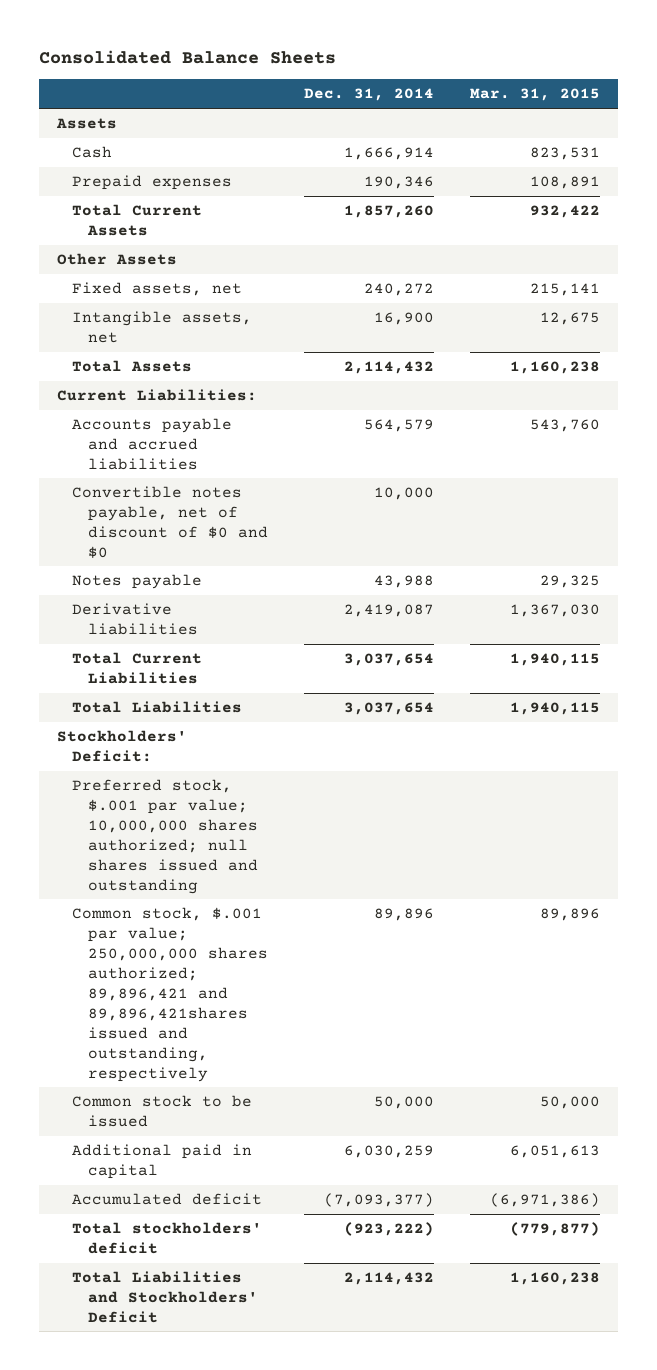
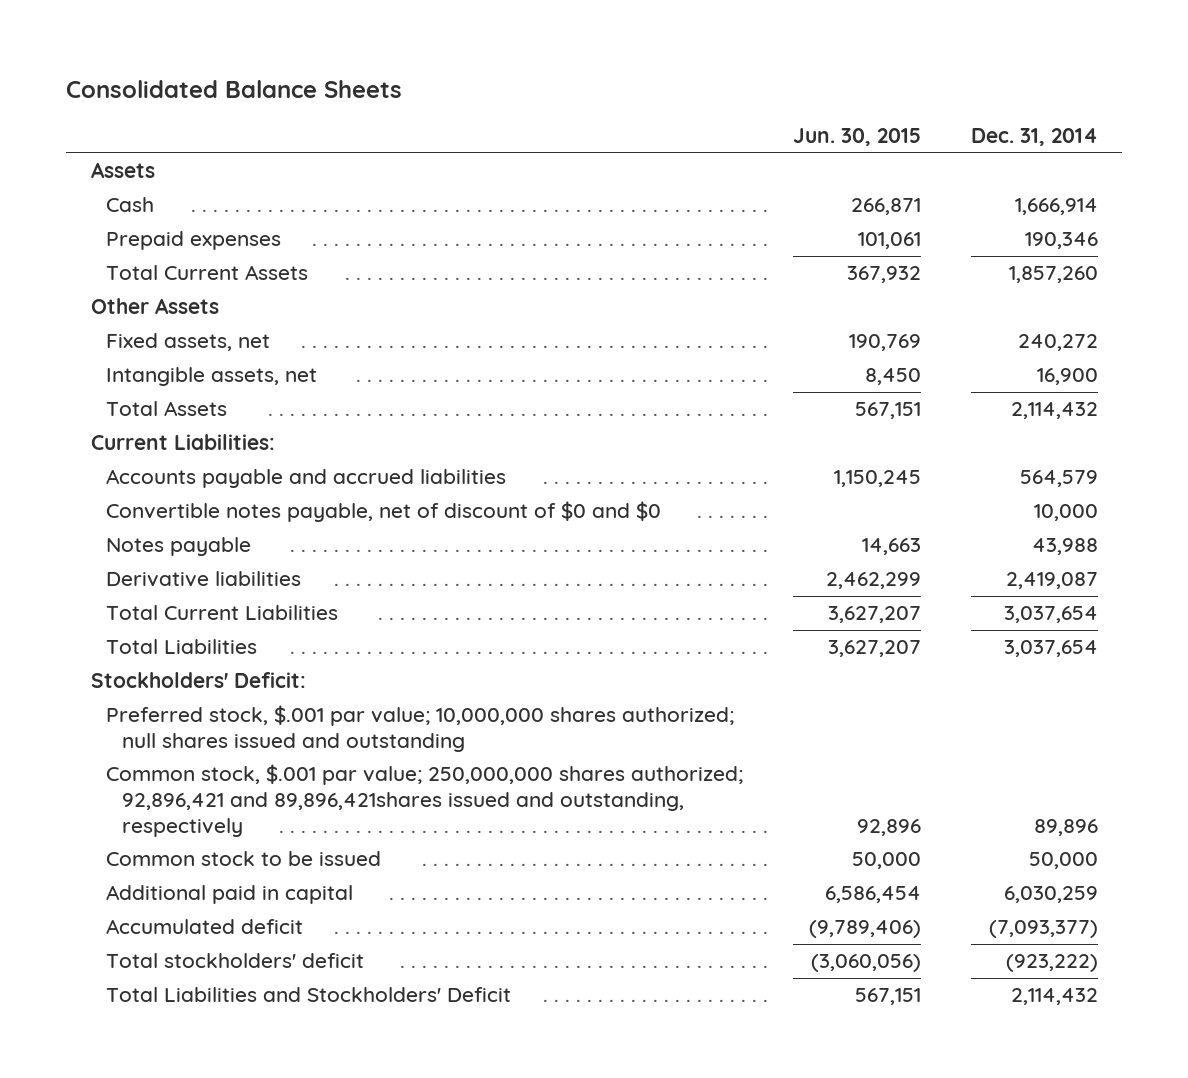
- | Dec. 31, 2014 | Mar. 31, 2015
+ | Jun. 30, 2015 | Dec. 31, 2014
- Common stock, $.001 par value; 250,000,000 shares authorized; 89,896,421 and 89,896,421shares issued and outstanding, respectively | 89,896 | 89,896
+ Common stock, $.001 par value; 250,000,000 shares authorized; 92,896,421 and 89,896,421shares issued and outstanding, respectively | 92,896 | 89,896

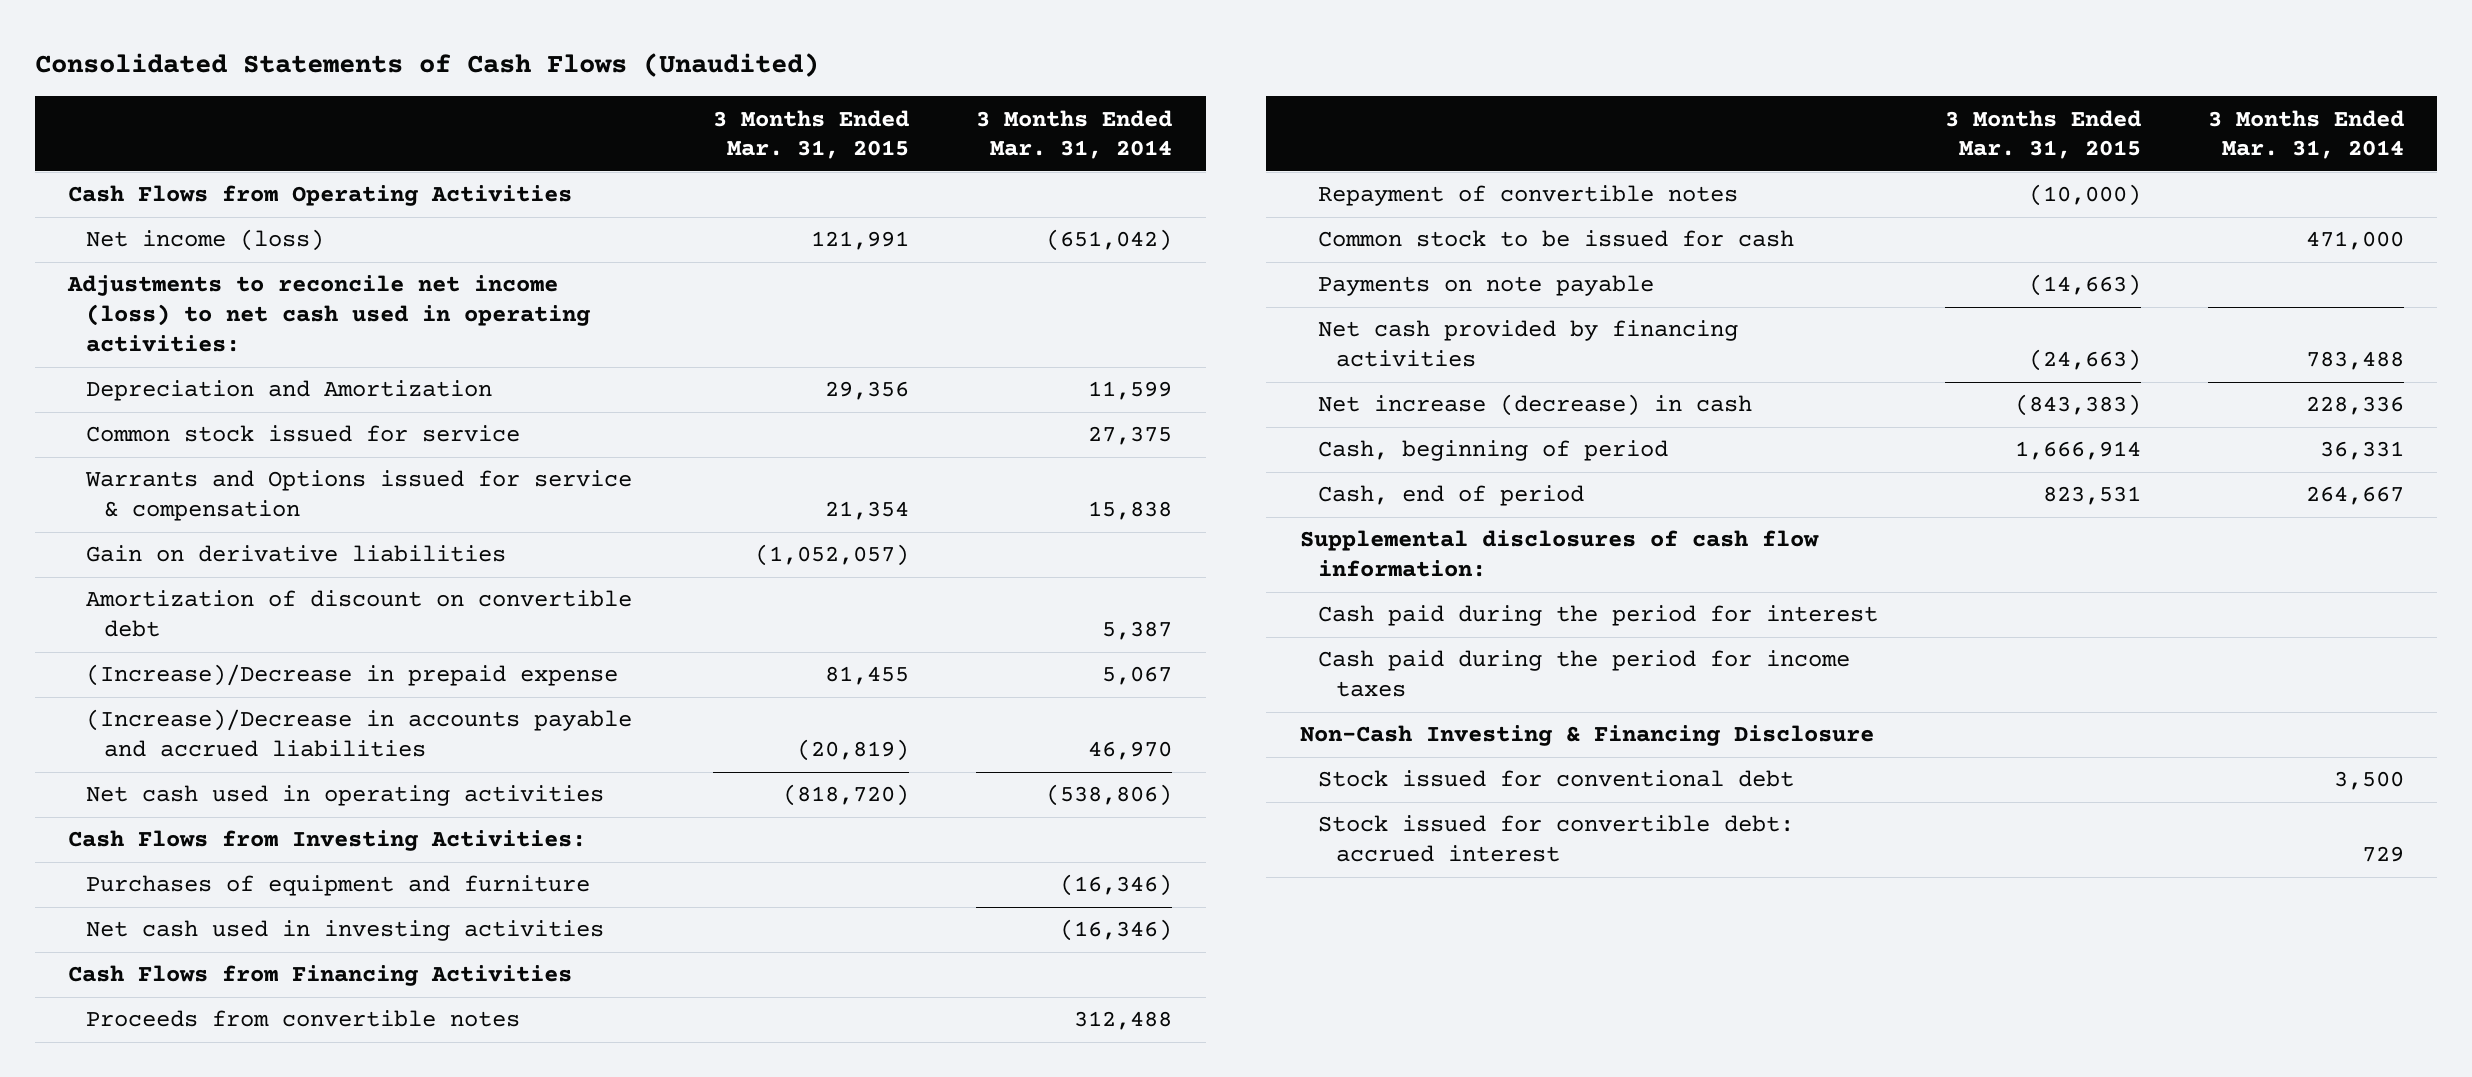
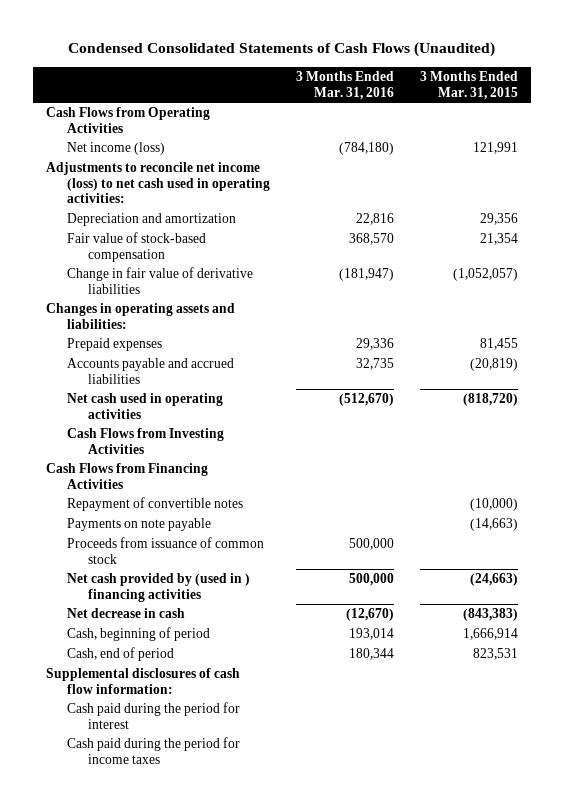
- Consolidated Statements of Cash Flows (Unaudited)
+ Condensed Consolidated Statements of Cash Flows (Unaudited)
- | 3 Months Ended Mar. 31, 2015 | 3 Months Ended Mar. 31, 2014
+ | 3 Months Ended Mar. 31, 2016 | 3 Months Ended Mar. 31, 2015
- Depreciation and Amortization | 29,356 | 11,599
- Common stock issued for service | | 27,375
- Warrants and Options issued for service & compensation | 21,354 | 15,838
- Gain on derivative liabilities | (1,052,057) |
- Amortization of discount on convertible debt | | 5,387
- (Increase)/Decrease in prepaid expense | 81,455 | 5,067
- (Increase)/Decrease in accounts payable and accrued liabilities | (20,819) | 46,970
+ Depreciation and amortization | 22,816 | 29,356
+ Fair value of stock-based compensation | 368,570 | 21,354
+ Change in fair value of derivative liabilities | (181,947) | (1,052,057)
+ Changes in operating assets and liabilities:
+ Prepaid expenses | 29,336 | 81,455
+ Accounts payable and accrued liabilities | 32,735 | (20,819)
- Cash Flows from Investing Activities:
- Purchases of equipment and furniture | | (16,346)
- Net cash used in investing activities | | (16,346)
+ Cash Flows from Investing Activities
- Proceeds from convertible notes | | 312,488
- Common stock to be issued for cash | | 471,000
- Net cash provided by financing activities | (24,663) | 783,488
- Net increase (decrease) in cash | (843,383) | 228,336
+ Proceeds from issuance of common stock | 500,000 |
+ Net cash provided by (used in ) financing activities | 500,000 | (24,663)
+ Net decrease in cash | (12,670) | (843,383)
- Non-Cash Investing & Financing Disclosure
- Stock issued for conventional debt | | 3,500
- Stock issued for convertible debt: accrued interest | | 729

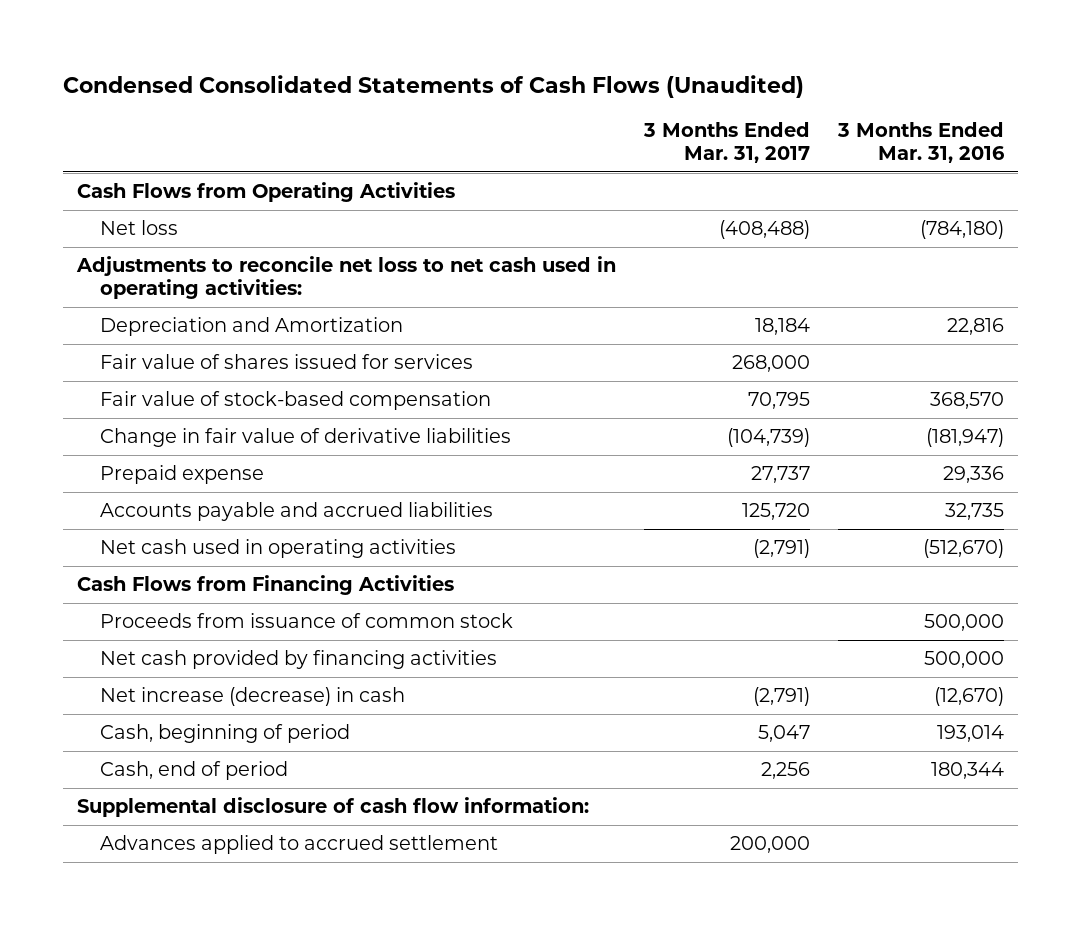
- | 3 Months Ended Mar. 31, 2016 | 3 Months Ended Mar. 31, 2015
+ | 3 Months Ended Mar. 31, 2017 | 3 Months Ended Mar. 31, 2016
- Net income (loss) | (784,180) | 121,991
- Adjustments to reconcile net income (loss) to net cash used in operating activities:
- Depreciation and amortization | 22,816 | 29,356
+ Net loss | (408,488) | (784,180)
+ Adjustments to reconcile net loss to net cash used in operating activities:
+ Depreciation and Amortization | 18,184 | 22,816
+ Fair value of shares issued for services | 268,000 |
- Changes in operating assets and liabilities:
- Prepaid expenses | 29,336 | 81,455
+ Prepaid expense | 27,737 | 29,336
- Cash Flows from Investing Activities
- Repayment of convertible notes | | (10,000)
- Payments on note payable | | (14,663)
- Net cash provided by (used in ) financing activities | 500,000 | (24,663)
- Net decrease in cash | (12,670) | (843,383)
+ Net cash provided by financing activities | | 500,000
+ Net increase (decrease) in cash | (2,791) | (12,670)
- Supplemental disclosures of cash flow information:
- Cash paid during the period for interest
- Cash paid during the period for income taxes
+ Supplemental disclosure of cash flow information:
+ Advances applied to accrued settlement | 200,000 |

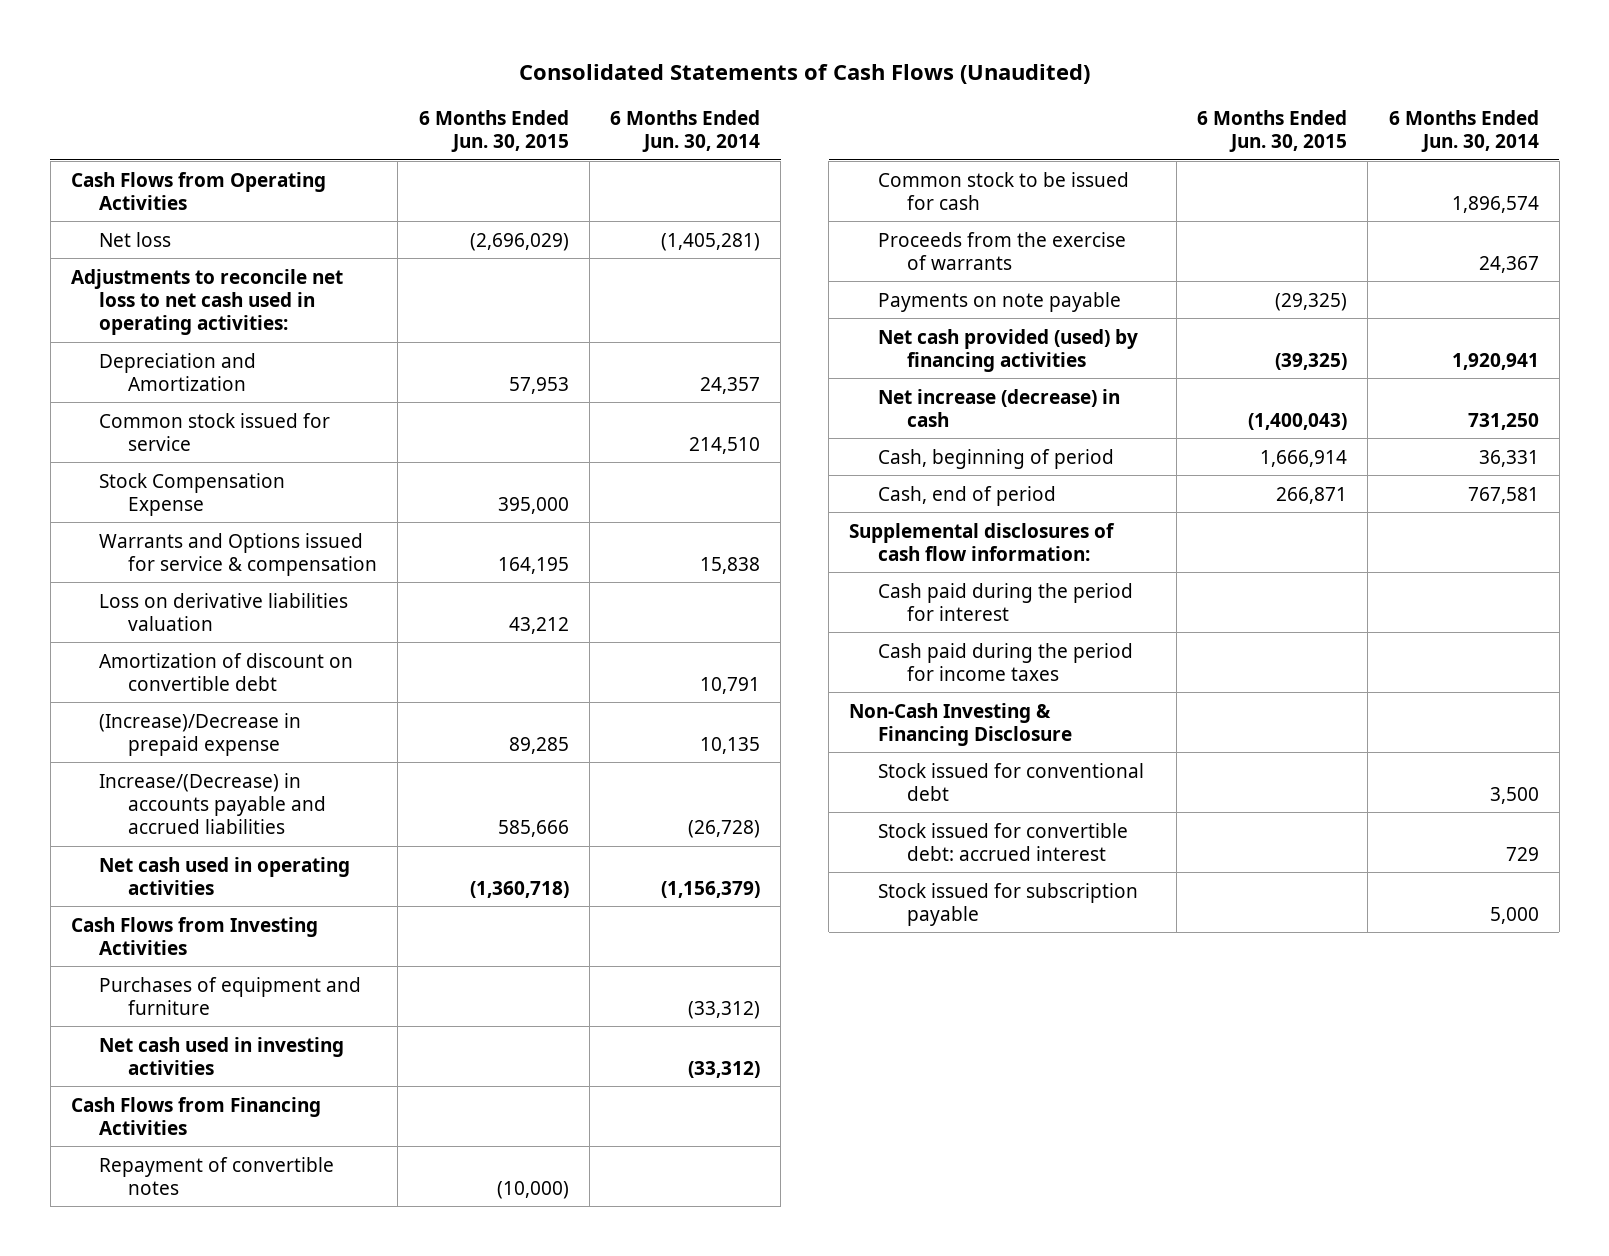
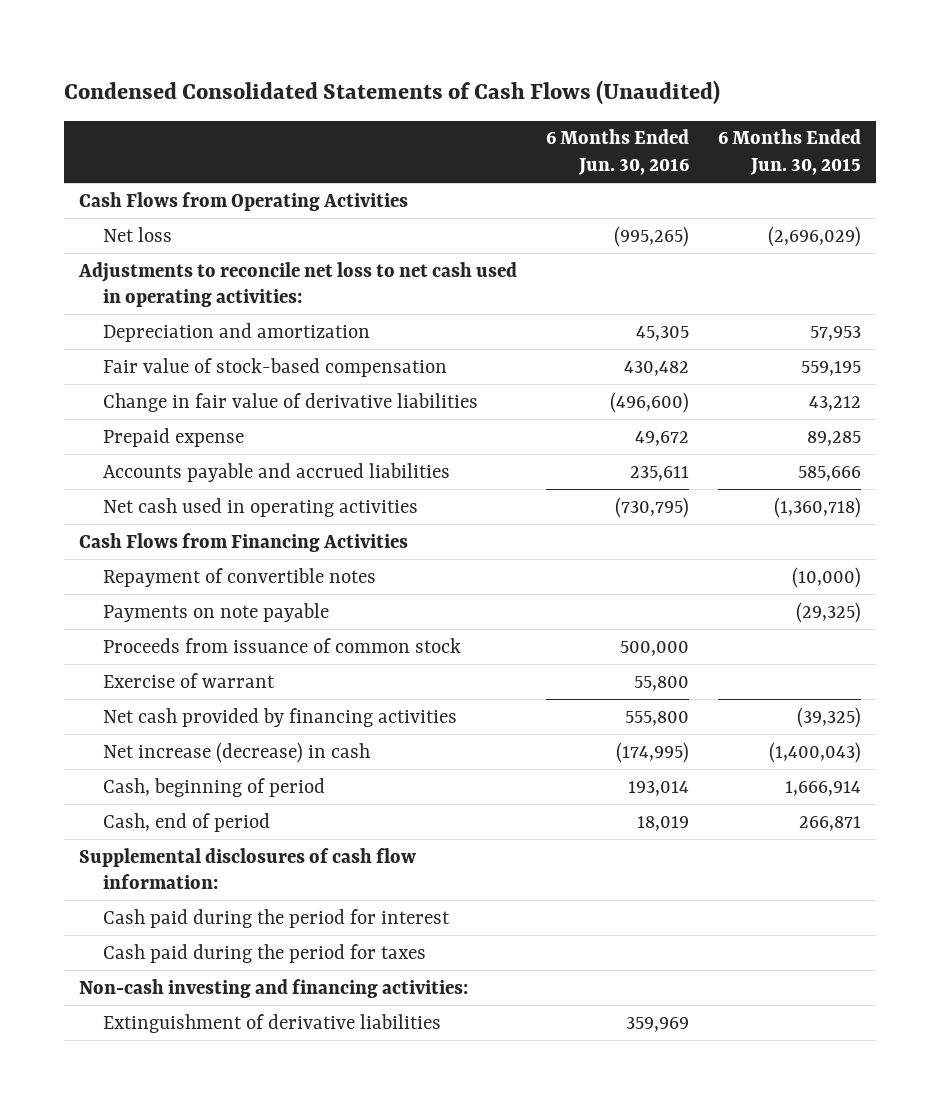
- Consolidated Statements of Cash Flows (Unaudited)
+ Condensed Consolidated Statements of Cash Flows (Unaudited)
- | 6 Months Ended Jun. 30, 2015 | 6 Months Ended Jun. 30, 2014
+ | 6 Months Ended Jun. 30, 2016 | 6 Months Ended Jun. 30, 2015
- Depreciation and Amortization | 57,953 | 24,357
- Common stock issued for service | | 214,510
- Stock Compensation Expense | 395,000 |
- Warrants and Options issued for service & compensation | 164,195 | 15,838
- Loss on derivative liabilities valuation | 43,212 |
- Amortization of discount on convertible debt | | 10,791
- (Increase)/Decrease in prepaid expense | 89,285 | 10,135
- Increase/(Decrease) in accounts payable and accrued liabilities | 585,666 | (26,728)
+ Depreciation and amortization | 45,305 | 57,953
+ Fair value of stock-based compensation | 430,482 | 559,195
+ Change in fair value of derivative liabilities | (496,600) | 43,212
+ Prepaid expense | 49,672 | 89,285
+ Accounts payable and accrued liabilities | 235,611 | 585,666
- Cash Flows from Investing Activities
- Purchases of equipment and furniture | | (33,312)
- Net cash used in investing activities | | (33,312)
- Common stock to be issued for cash | | 1,896,574
- Proceeds from the exercise of warrants | | 24,367
- Net cash provided (used) by financing activities | (39,325) | 1,920,941
+ Proceeds from issuance of common stock | 500,000 |
+ Exercise of warrant | 55,800 |
+ Net cash provided by financing activities | 555,800 | (39,325)
- Cash paid during the period for income taxes
- Non-Cash Investing & Financing Disclosure
- Stock issued for conventional debt | | 3,500
- Stock issued for convertible debt: accrued interest | | 729
- Stock issued for subscription payable | | 5,000
+ Cash paid during the period for taxes
+ Non-cash investing and financing activities:
+ Extinguishment of derivative liabilities | 359,969 |

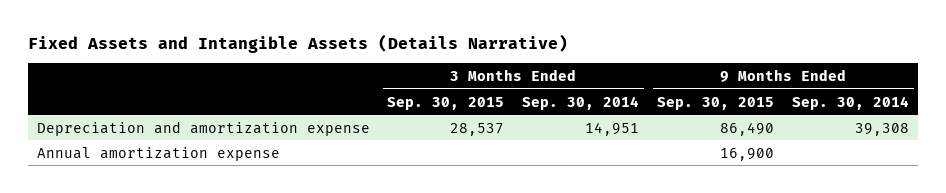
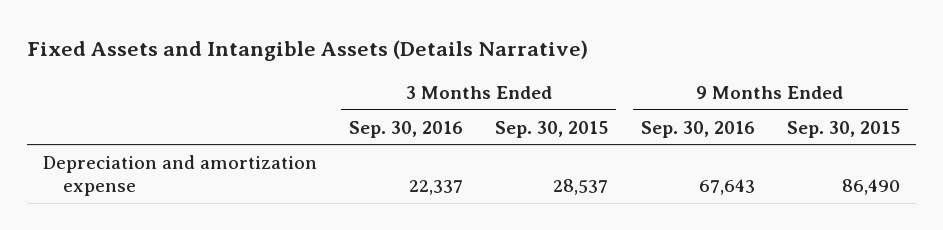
- | 3 Months Ended Sep. 30, 2015 | 3 Months Ended Sep. 30, 2014 | 9 Months Ended Sep. 30, 2015 | 9 Months Ended Sep. 30, 2014
+ | 3 Months Ended Sep. 30, 2016 | 3 Months Ended Sep. 30, 2015 | 9 Months Ended Sep. 30, 2016 | 9 Months Ended Sep. 30, 2015
- Annual amortization expense | | | 16,900 |

